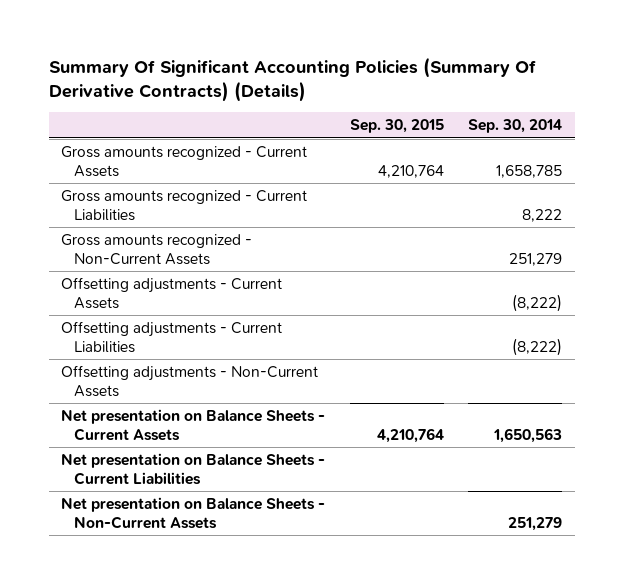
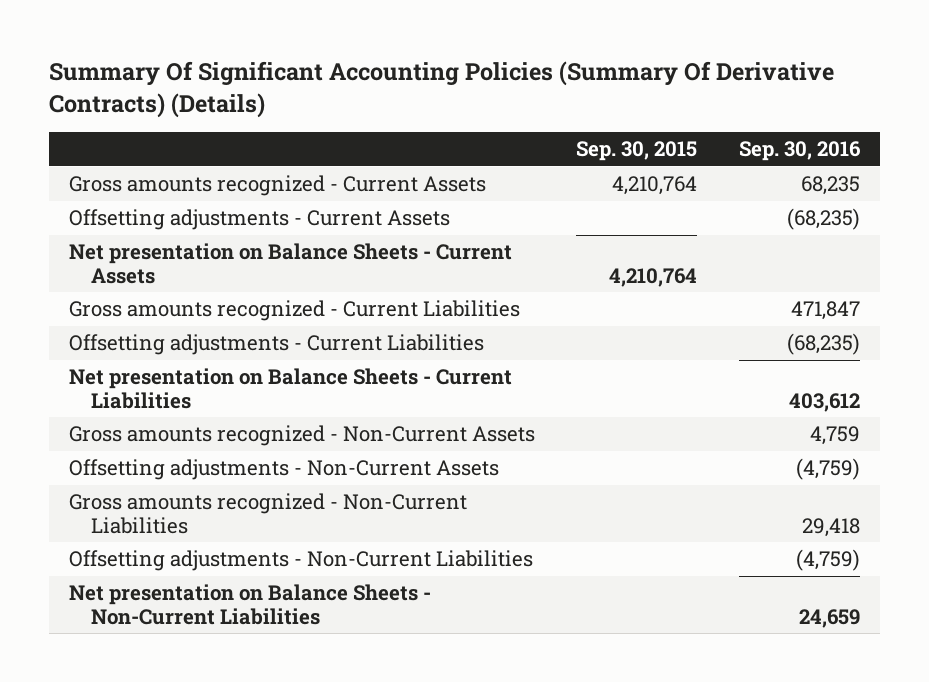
- | Sep. 30, 2015 | Sep. 30, 2014
+ | Sep. 30, 2015 | Sep. 30, 2016
moved down: Gross amounts recognized - Current Liabilities | | 471,847
moved down: Offsetting adjustments - Current Liabilities | | (68,235)
- Net presentation on Balance Sheets - Non-Current Assets | | 251,279
moved down: Gross amounts recognized - Non-Current Assets | | 4,759
moved down: Offsetting adjustments - Non-Current Assets | | (4,759)
+ Gross amounts recognized - Non-Current Liabilities | | 29,418
+ Offsetting adjustments - Non-Current Liabilities | | (4,759)
+ Net presentation on Balance Sheets - Non-Current Liabilities | | 24,659

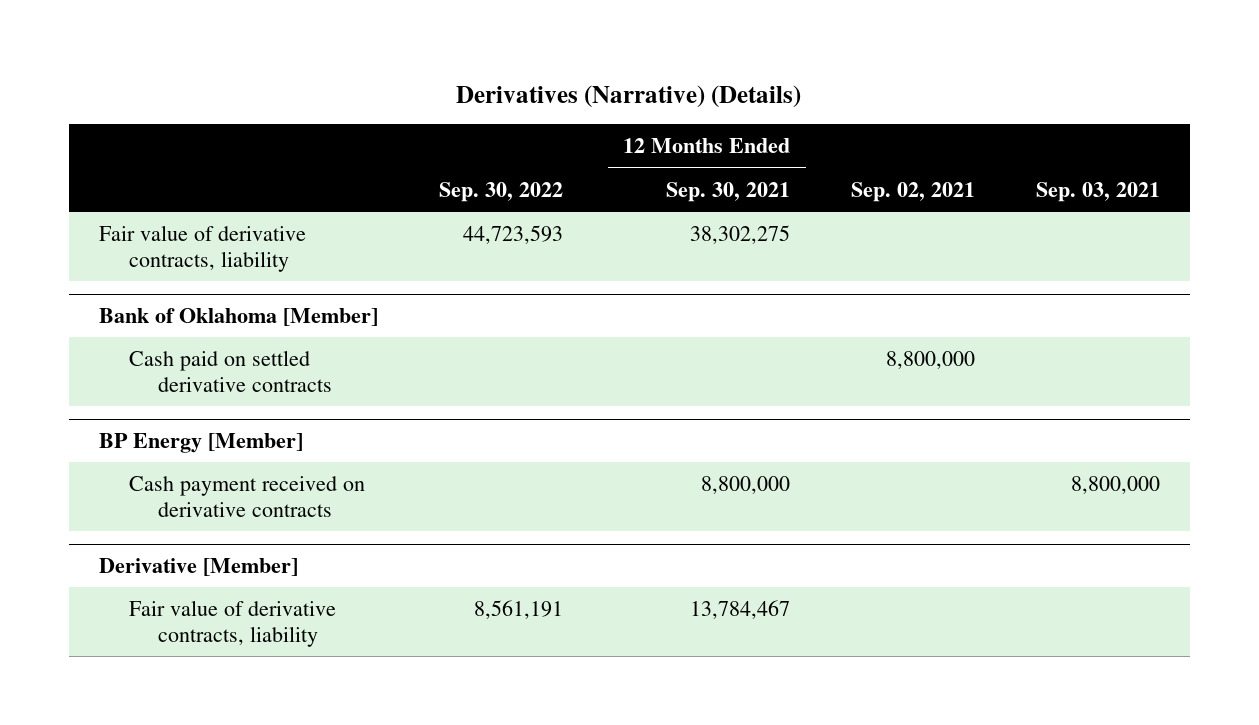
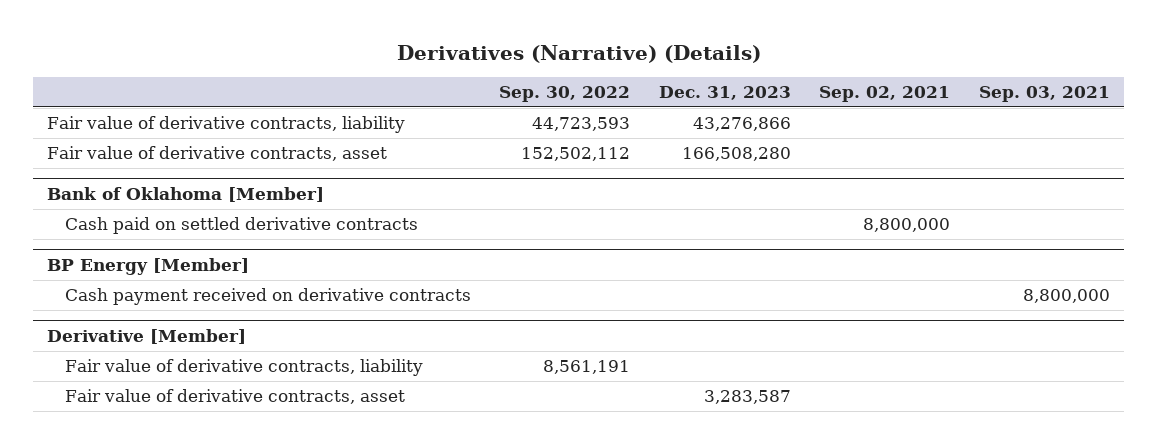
- | Sep. 30, 2022 | 12 Months Ended Sep. 30, 2021 | Sep. 02, 2021 | Sep. 03, 2021
+ | Sep. 30, 2022 | Dec. 31, 2023 | Sep. 02, 2021 | Sep. 03, 2021
+ Fair value of derivative contracts, asset | 152,502,112 | 166,508,280 | |
@ Derivative [Member]
+ Fair value of derivative contracts, asset | | 3,283,587 | |

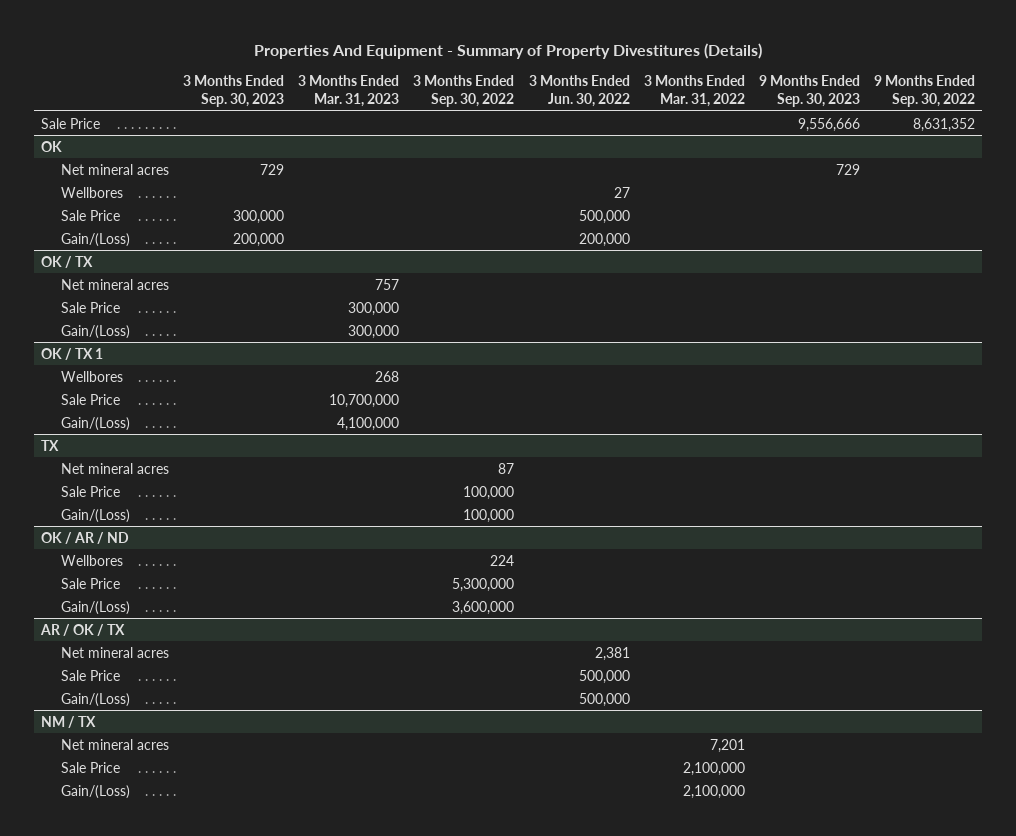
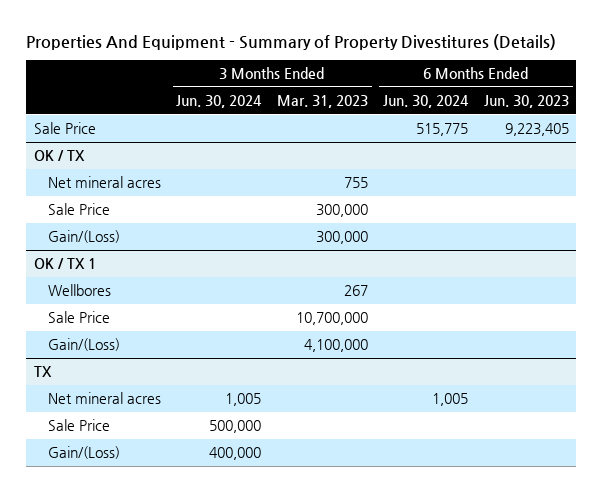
- | 3 Months Ended Sep. 30, 2023 | 3 Months Ended Mar. 31, 2023 | 3 Months Ended Sep. 30, 2022 | 3 Months Ended Jun. 30, 2022 | 3 Months Ended Mar. 31, 2022 | 9 Months Ended Sep. 30, 2023 | 9 Months Ended Sep. 30, 2022
+ | 3 Months Ended Jun. 30, 2024 | 3 Months Ended Mar. 31, 2023 | 6 Months Ended Jun. 30, 2024 | 6 Months Ended Jun. 30, 2023
- OK
- Net mineral acres | 729 | | | | | 729 |
- Wellbores | | | | 27 | | |
- Sale Price | 300,000 | | | 500,000 | | |
- Gain/(Loss) | 200,000 | | | 200,000 | | |
@ OK / TX
- Net mineral acres | | 757 | | | | |
+ Net mineral acres | | 755 | |
@ OK / TX 1
- Wellbores | | 268 | | | | |
+ Wellbores | | 267 | |
- OK / AR / ND
- Wellbores | | | 224 | | | |
- Sale Price | | | 5,300,000 | | | |
- Gain/(Loss) | | | 3,600,000 | | | |
- AR / OK / TX
- Net mineral acres | | | | 2,381 | | |
- Sale Price | | | | 500,000 | | |
- Gain/(Loss) | | | | 500,000 | | |
- NM / TX
- Net mineral acres | | | | | 7,201 | |
- Sale Price | | | | | 2,100,000 | |
- Gain/(Loss) | | | | | 2,100,000 | |

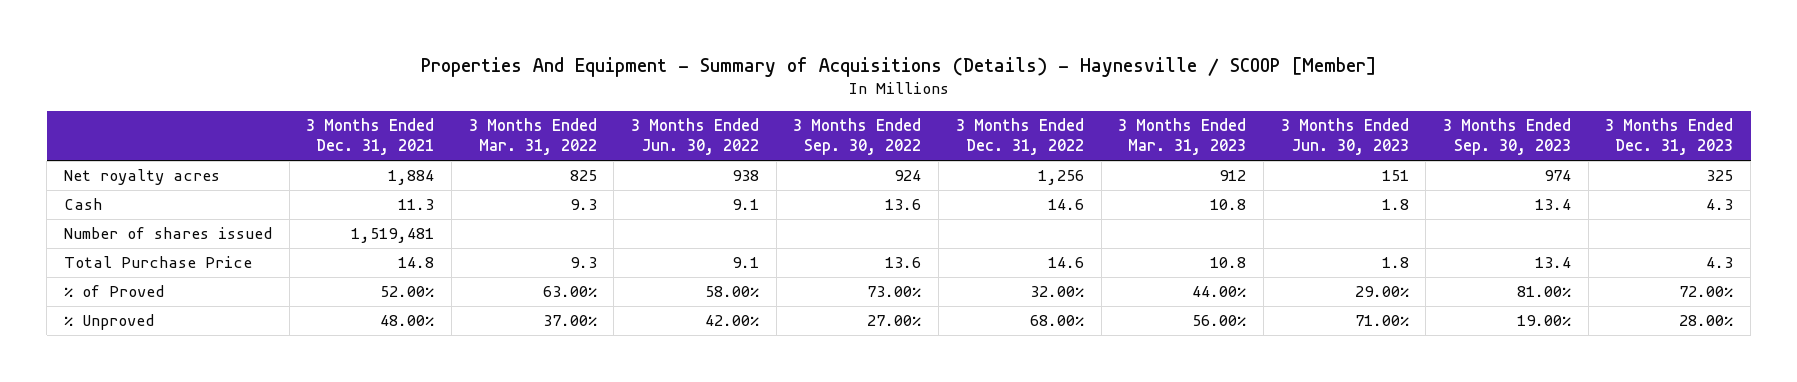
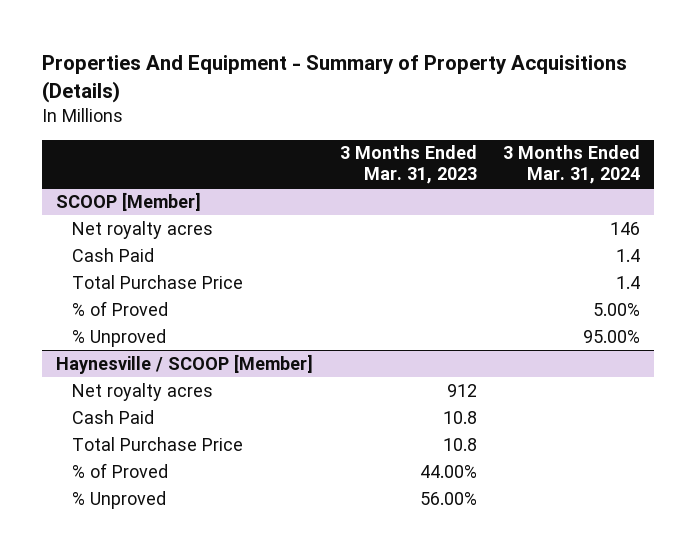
- Properties And Equipment - Summary of Acquisitions (Details) - Haynesville / SCOOP [Member]
+ Properties And Equipment - Summary of Property Acquisitions (Details)
- | 3 Months Ended Dec. 31, 2021 | 3 Months Ended Mar. 31, 2022 | 3 Months Ended Jun. 30, 2022 | 3 Months Ended Sep. 30, 2022 | 3 Months Ended Dec. 31, 2022 | 3 Months Ended Mar. 31, 2023 | 3 Months Ended Jun. 30, 2023 | 3 Months Ended Sep. 30, 2023 | 3 Months Ended Dec. 31, 2023
+ | 3 Months Ended Mar. 31, 2023 | 3 Months Ended Mar. 31, 2024
+ SCOOP [Member]
+ Net royalty acres | | 146
+ Cash Paid | | 1.4
+ Total Purchase Price | | 1.4
+ % of Proved | | 5.00%
+ % Unproved | | 95.00%
+ Haynesville / SCOOP [Member]
- Cash | 11.3 | 9.3 | 9.1 | 13.6 | 14.6 | 10.8 | 1.8 | 13.4 | 4.3
- Number of shares issued | 1,519,481 | | | | | | | |
+ Cash Paid | 10.8 |

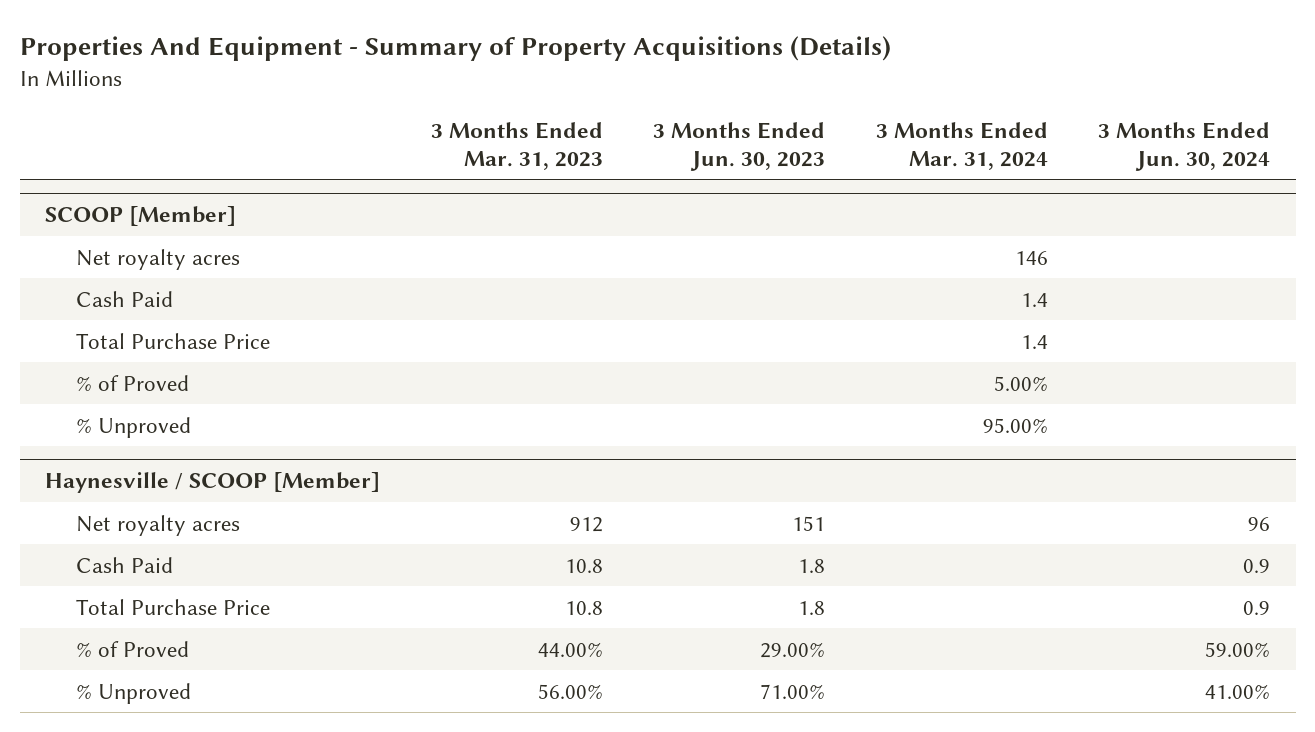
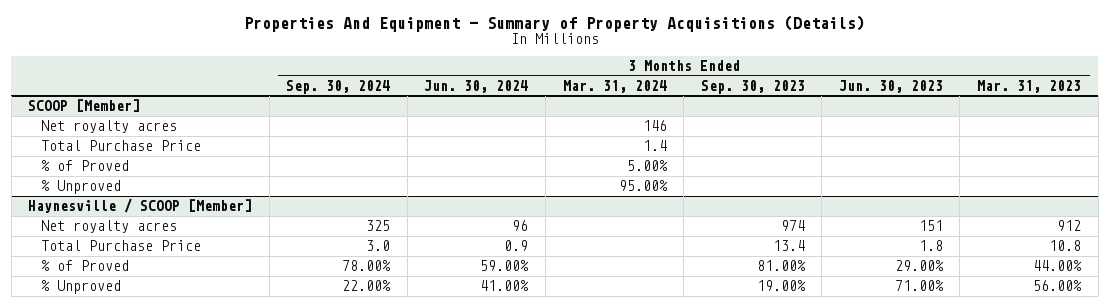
- | 3 Months Ended Mar. 31, 2023 | 3 Months Ended Jun. 30, 2023 | 3 Months Ended Mar. 31, 2024 | 3 Months Ended Jun. 30, 2024
+ | 3 Months Ended Sep. 30, 2024 | 3 Months Ended Jun. 30, 2024 | 3 Months Ended Mar. 31, 2024 | 3 Months Ended Sep. 30, 2023 | 3 Months Ended Jun. 30, 2023 | 3 Months Ended Mar. 31, 2023
@ SCOOP [Member]
- Cash Paid | | | 1.4 |
@ Haynesville / SCOOP [Member]
- Cash Paid | 10.8 | 1.8 | | 0.9

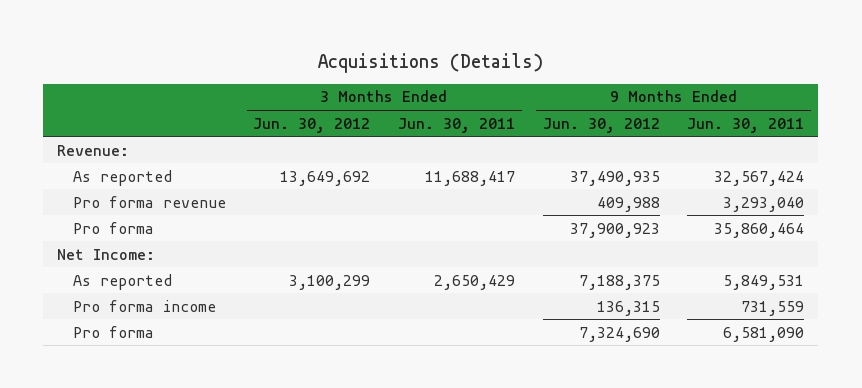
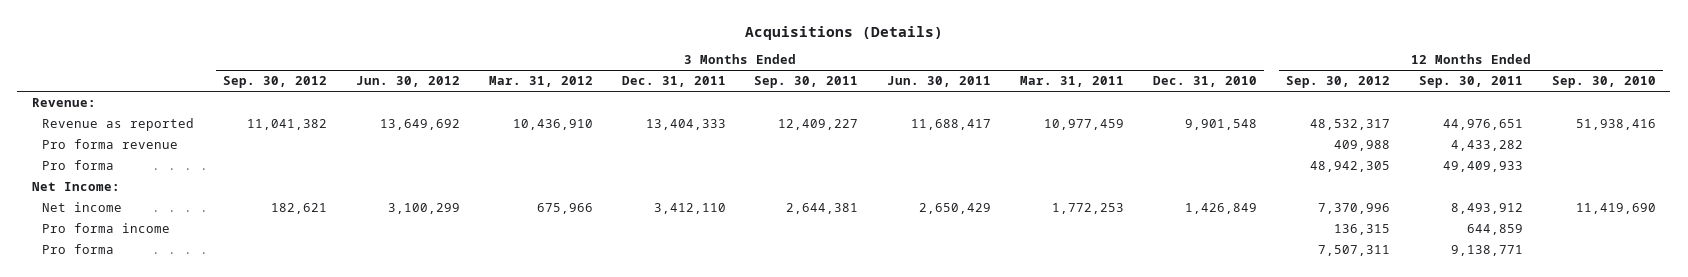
- | 3 Months Ended Jun. 30, 2012 | 3 Months Ended Jun. 30, 2011 | 9 Months Ended Jun. 30, 2012 | 9 Months Ended Jun. 30, 2011
+ | 3 Months Ended Sep. 30, 2012 | 3 Months Ended Jun. 30, 2012 | 3 Months Ended Mar. 31, 2012 | 3 Months Ended Dec. 31, 2011 | 3 Months Ended Sep. 30, 2011 | 3 Months Ended Jun. 30, 2011 | 3 Months Ended Mar. 31, 2011 | 3 Months Ended Dec. 31, 2010 | 12 Months Ended Sep. 30, 2012 | 12 Months Ended Sep. 30, 2011 | 12 Months Ended Sep. 30, 2010
- As reported | 13,649,692 | 11,688,417 | 37,490,935 | 32,567,424
+ Revenue as reported | 11,041,382 | 13,649,692 | 10,436,910 | 13,404,333 | 12,409,227 | 11,688,417 | 10,977,459 | 9,901,548 | 48,532,317 | 44,976,651 | 51,938,416
- As reported | 3,100,299 | 2,650,429 | 7,188,375 | 5,849,531
+ Net income | 182,621 | 3,100,299 | 675,966 | 3,412,110 | 2,644,381 | 2,650,429 | 1,772,253 | 1,426,849 | 7,370,996 | 8,493,912 | 11,419,690

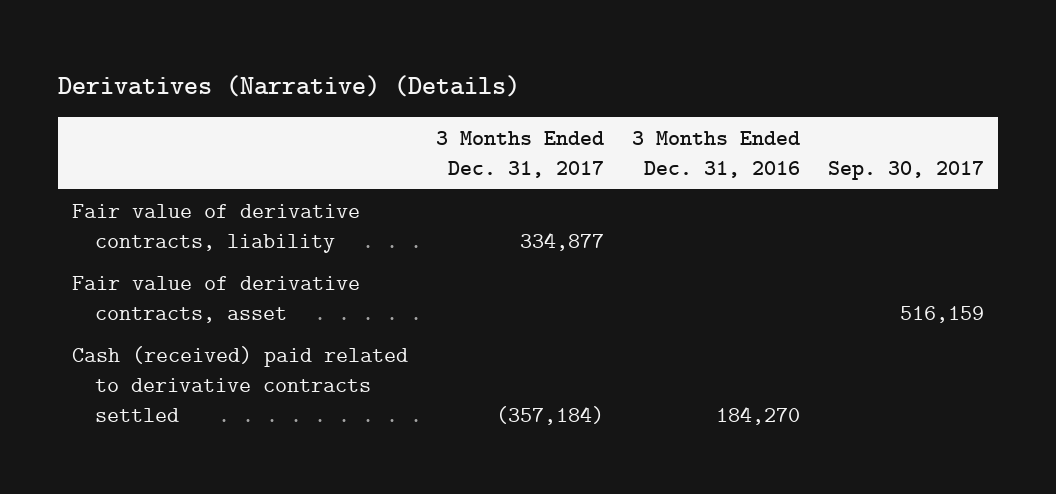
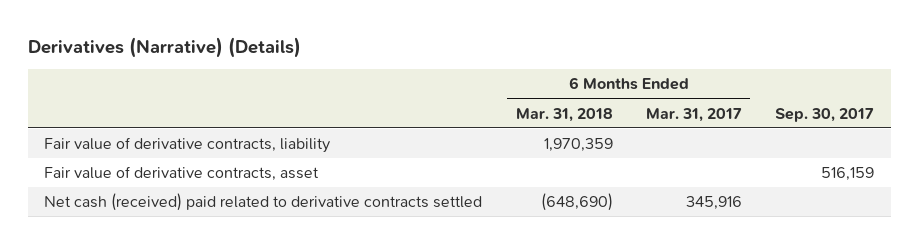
- | 3 Months Ended Dec. 31, 2017 | 3 Months Ended Dec. 31, 2016 | Sep. 30, 2017
+ | 6 Months Ended Mar. 31, 2018 | 6 Months Ended Mar. 31, 2017 | Sep. 30, 2017
- Cash (received) paid related to derivative contracts settled | (357,184) | 184,270 |
+ Net cash (received) paid related to derivative contracts settled | (648,690) | 345,916 |

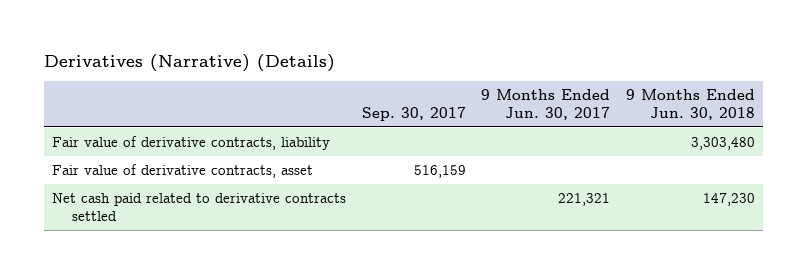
- | 6 Months Ended Mar. 31, 2018 | 6 Months Ended Mar. 31, 2017 | Sep. 30, 2017
+ | Sep. 30, 2017 | 9 Months Ended Jun. 30, 2017 | 9 Months Ended Jun. 30, 2018
- Net cash (received) paid related to derivative contracts settled | (648,690) | 345,916 |
+ Net cash paid related to derivative contracts settled | | 221,321 | 147,230

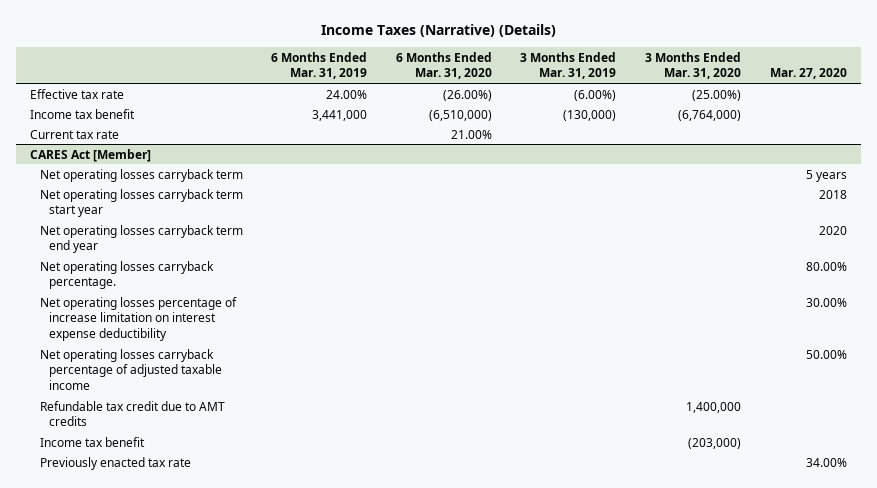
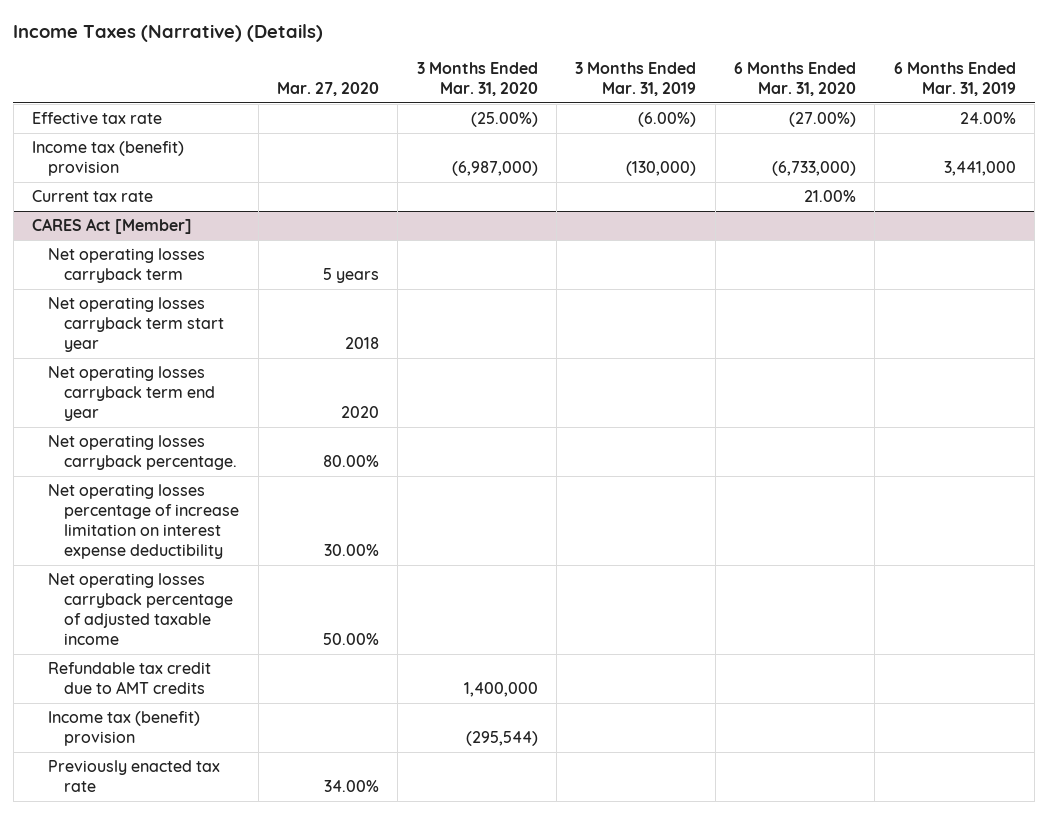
- | 6 Months Ended Mar. 31, 2019 | 6 Months Ended Mar. 31, 2020 | 3 Months Ended Mar. 31, 2019 | 3 Months Ended Mar. 31, 2020 | Mar. 27, 2020
+ | Mar. 27, 2020 | 3 Months Ended Mar. 31, 2020 | 3 Months Ended Mar. 31, 2019 | 6 Months Ended Mar. 31, 2020 | 6 Months Ended Mar. 31, 2019
- Effective tax rate | 24.00% | (26.00%) | (6.00%) | (25.00%) |
- Income tax benefit | 3,441,000 | (6,510,000) | (130,000) | (6,764,000) |
+ Effective tax rate | | (25.00%) | (6.00%) | (27.00%) | 24.00%
+ Income tax (benefit) provision | | (6,987,000) | (130,000) | (6,733,000) | 3,441,000
@ CARES Act [Member]
- Income tax benefit | | | | (203,000) |
+ Income tax (benefit) provision | | (295,544) | | |

